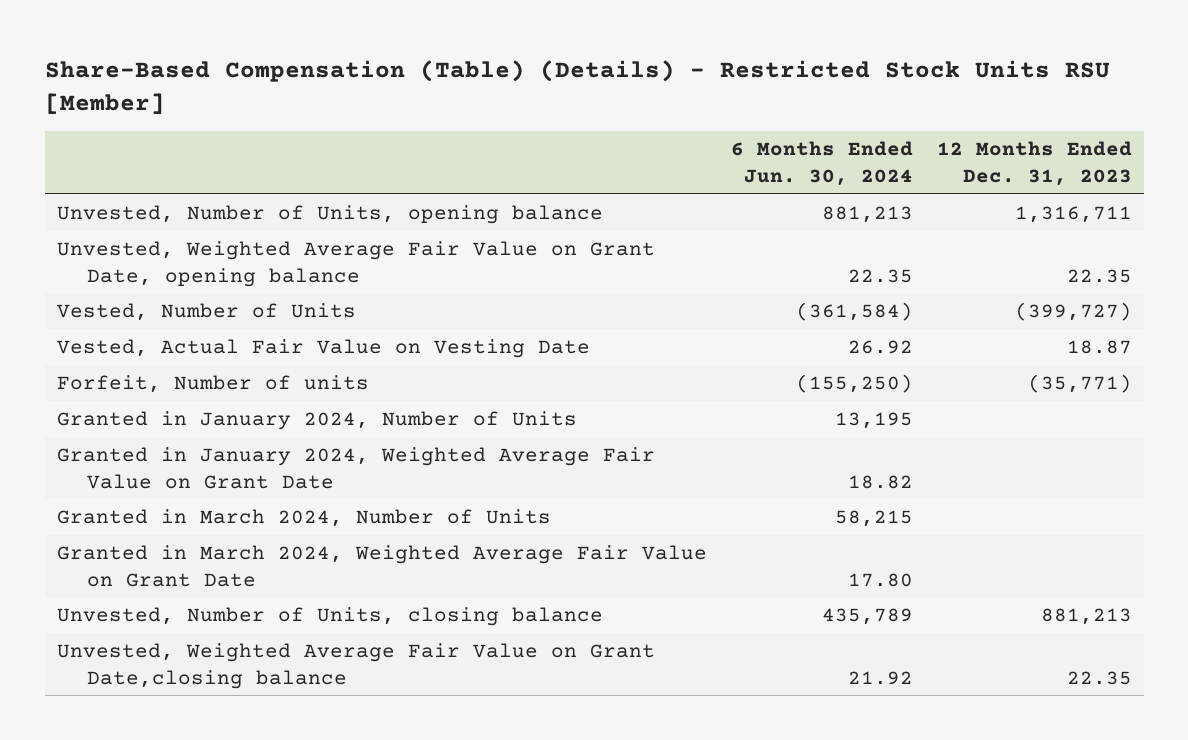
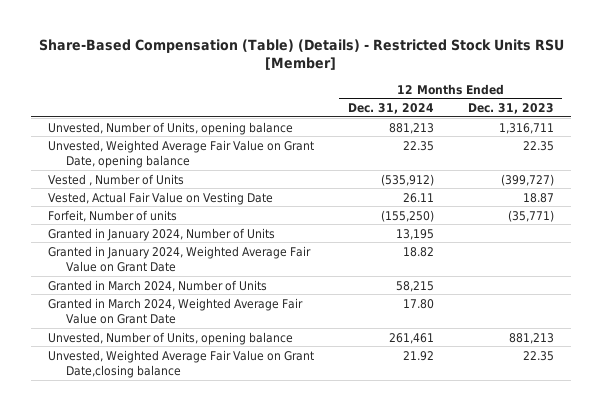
- | 6 Months Ended Jun. 30, 2024 | 12 Months Ended Dec. 31, 2023
+ | 12 Months Ended Dec. 31, 2024 | 12 Months Ended Dec. 31, 2023
- Vested, Number of Units | (361,584) | (399,727)
+ Vested , Number of Units | (535,912) | (399,727)
- Unvested, Number of Units, closing balance | 435,789 | 881,213
+ Unvested, Number of Units, opening balance | 261,461 | 881,213

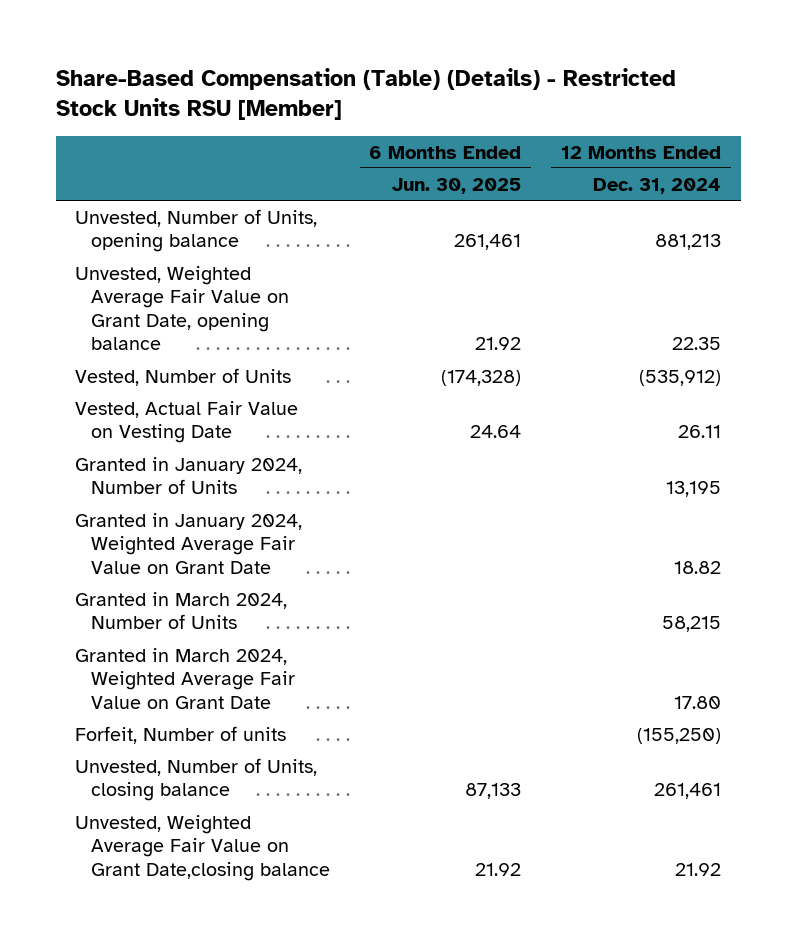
- | 12 Months Ended Dec. 31, 2024 | 12 Months Ended Dec. 31, 2023
+ | 6 Months Ended Jun. 30, 2025 | 12 Months Ended Dec. 31, 2024
- Vested , Number of Units | (535,912) | (399,727)
+ Vested, Number of Units | (174,328) | (535,912)
- Unvested, Number of Units, opening balance | 261,461 | 881,213
moved down: Forfeit, Number of units | | (155,250)
+ Unvested, Number of Units, closing balance | 87,133 | 261,461

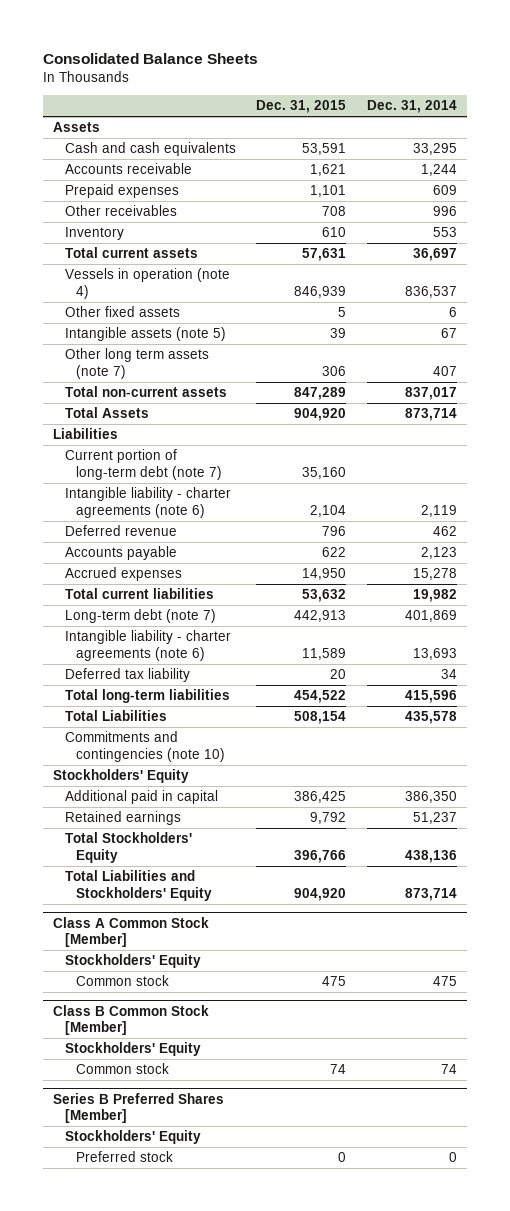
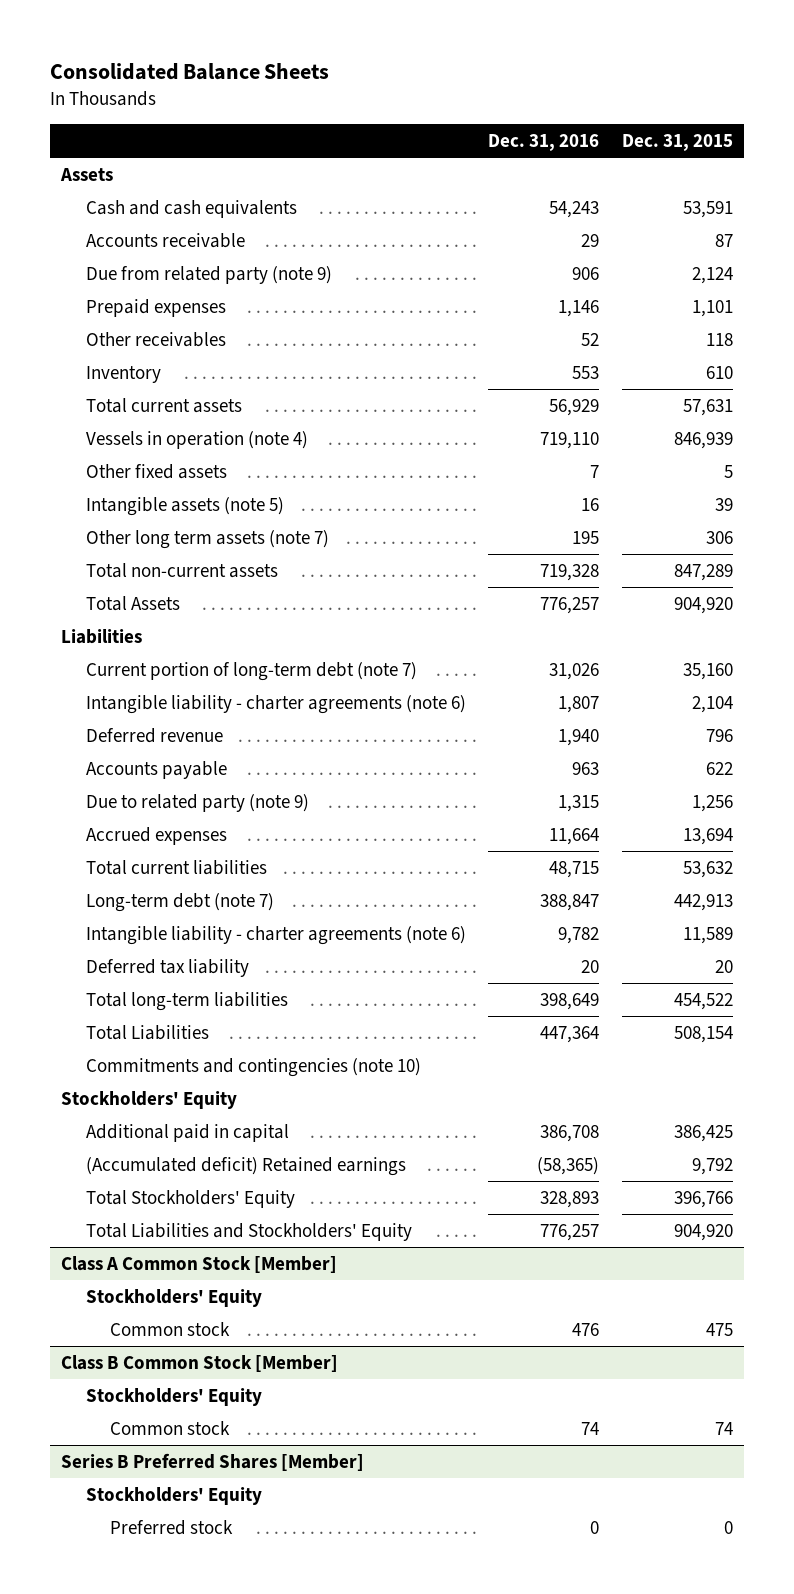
- | Dec. 31, 2015 | Dec. 31, 2014
+ | Dec. 31, 2016 | Dec. 31, 2015
- Accounts receivable | 1,621 | 1,244
+ Accounts receivable | 29 | 87
+ Due from related party (note 9) | 906 | 2,124
- Other receivables | 708 | 996
+ Other receivables | 52 | 118
- Accrued expenses | 14,950 | 15,278
+ Due to related party (note 9) | 1,315 | 1,256
+ Accrued expenses | 11,664 | 13,694
- Retained earnings | 9,792 | 51,237
+ (Accumulated deficit) Retained earnings | (58,365) | 9,792

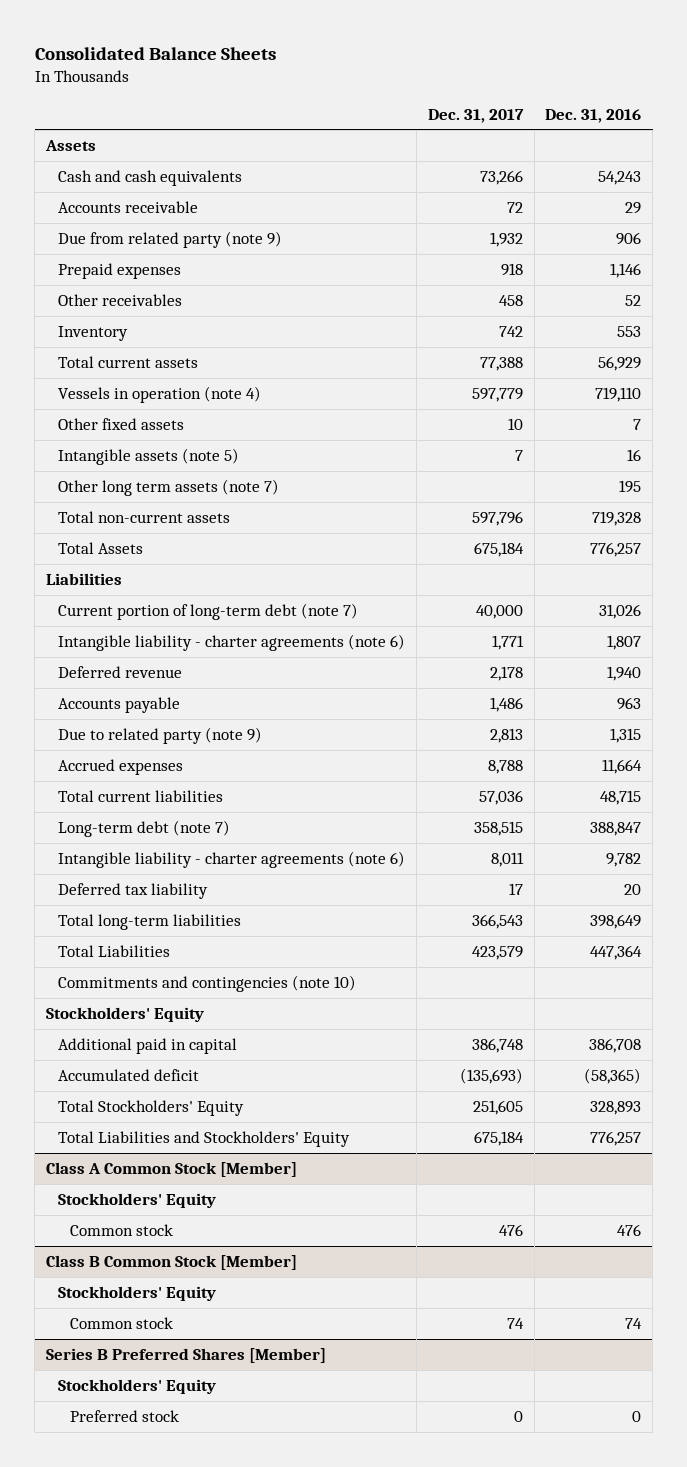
- | Dec. 31, 2016 | Dec. 31, 2015
+ | Dec. 31, 2017 | Dec. 31, 2016
- (Accumulated deficit) Retained earnings | (58,365) | 9,792
+ Accumulated deficit | (135,693) | (58,365)

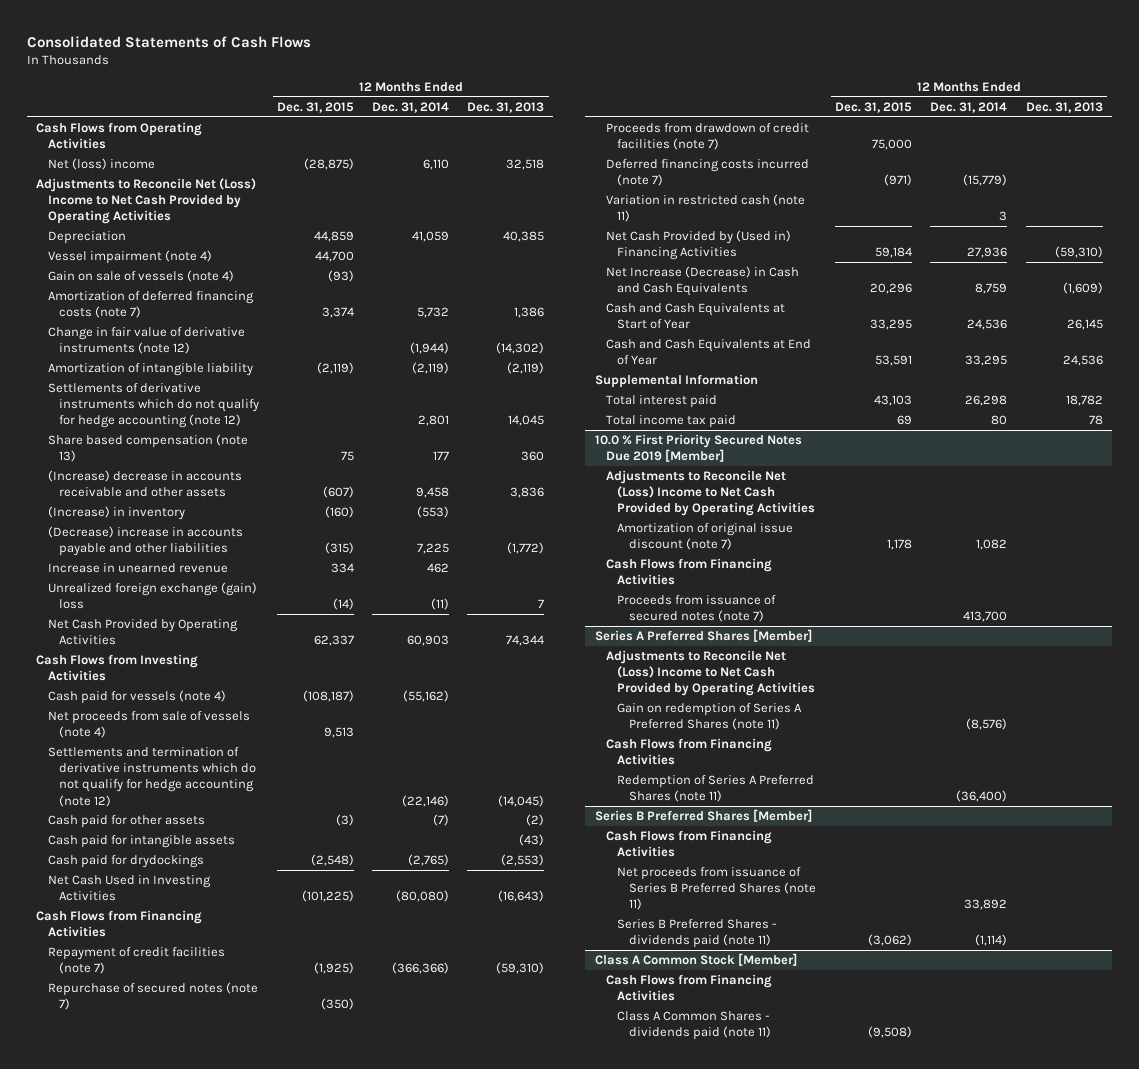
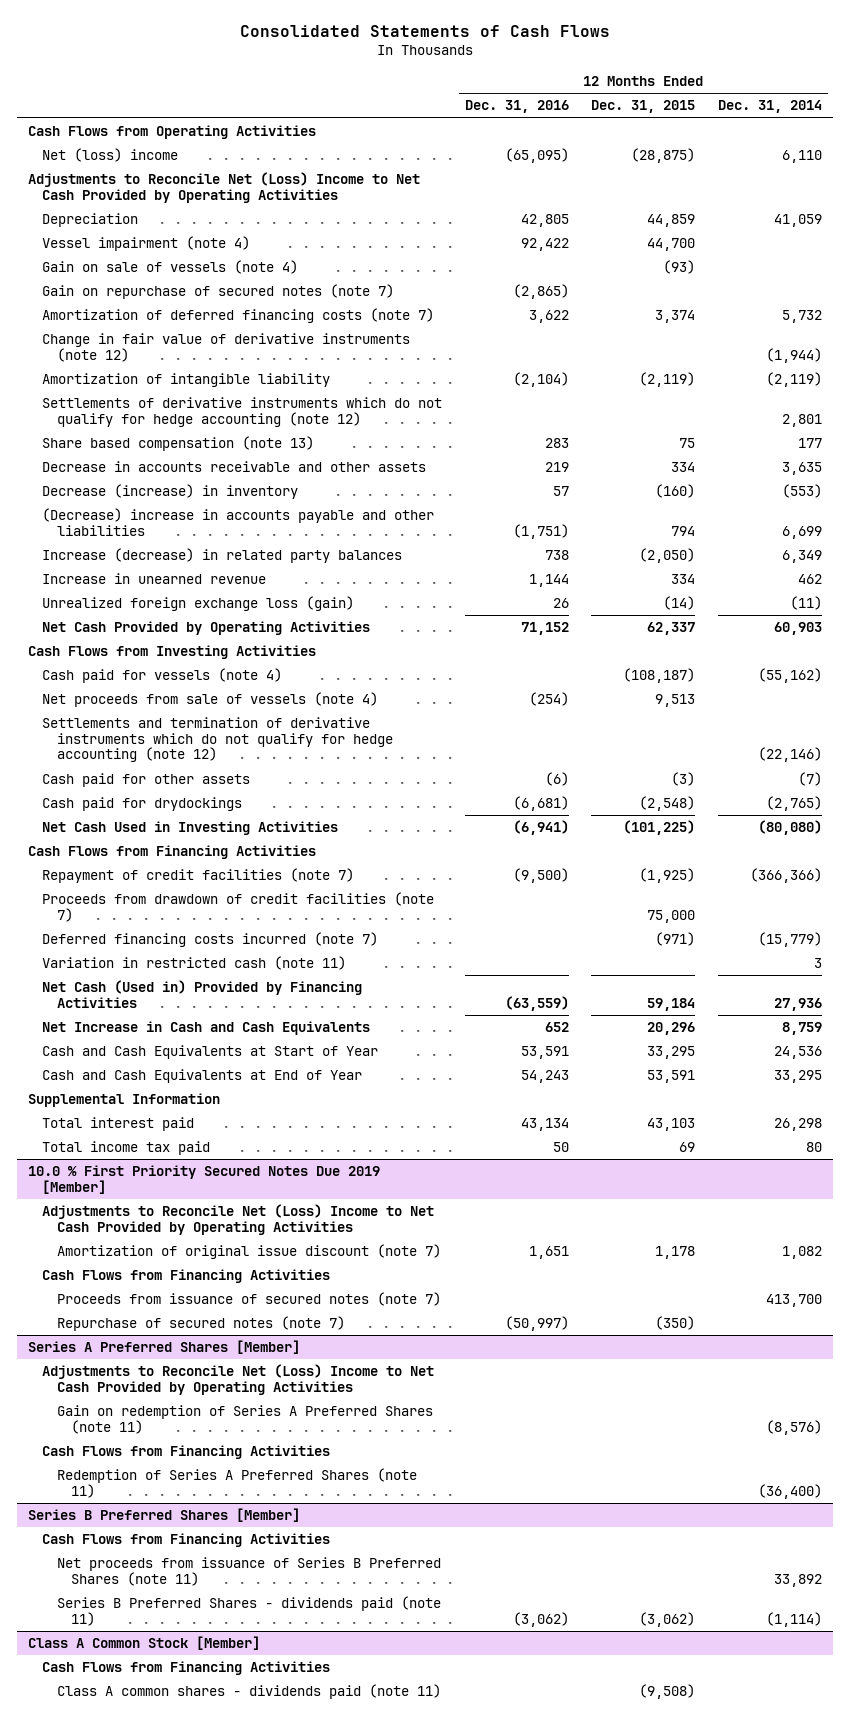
- | 12 Months Ended Dec. 31, 2015 | 12 Months Ended Dec. 31, 2014 | 12 Months Ended Dec. 31, 2013
+ | 12 Months Ended Dec. 31, 2016 | 12 Months Ended Dec. 31, 2015 | 12 Months Ended Dec. 31, 2014
+ Gain on repurchase of secured notes (note 7) | (2,865) | |
- (Increase) decrease in accounts receivable and other assets | (607) | 9,458 | 3,836
- (Increase) in inventory | (160) | (553) |
- (Decrease) increase in accounts payable and other liabilities | (315) | 7,225 | (1,772)
+ Decrease in accounts receivable and other assets | 219 | 334 | 3,635
+ Decrease (increase) in inventory | 57 | (160) | (553)
+ (Decrease) increase in accounts payable and other liabilities | (1,751) | 794 | 6,699
+ Increase (decrease) in related party balances | 738 | (2,050) | 6,349
- Unrealized foreign exchange (gain) loss | (14) | (11) | 7
+ Unrealized foreign exchange loss (gain) | 26 | (14) | (11)
- Cash paid for intangible assets | | | (43)
- Repurchase of secured notes (note 7) | (350) | |
- Net Cash Provided by (Used in) Financing Activities | 59,184 | 27,936 | (59,310)
- Net Increase (Decrease) in Cash and Cash Equivalents | 20,296 | 8,759 | (1,609)
+ Net Cash (Used in) Provided by Financing Activities | (63,559) | 59,184 | 27,936
+ Net Increase in Cash and Cash Equivalents | 652 | 20,296 | 8,759
@ 10.0 % First Priority Secured Notes Due 2019 [Member]
+ Repurchase of secured notes (note 7) | (50,997) | (350) |
@ Class A Common Stock [Member]
- Class A Common Shares - dividends paid (note 11) | (9,508) | |
+ Class A common shares - dividends paid (note 11) | | (9,508) |

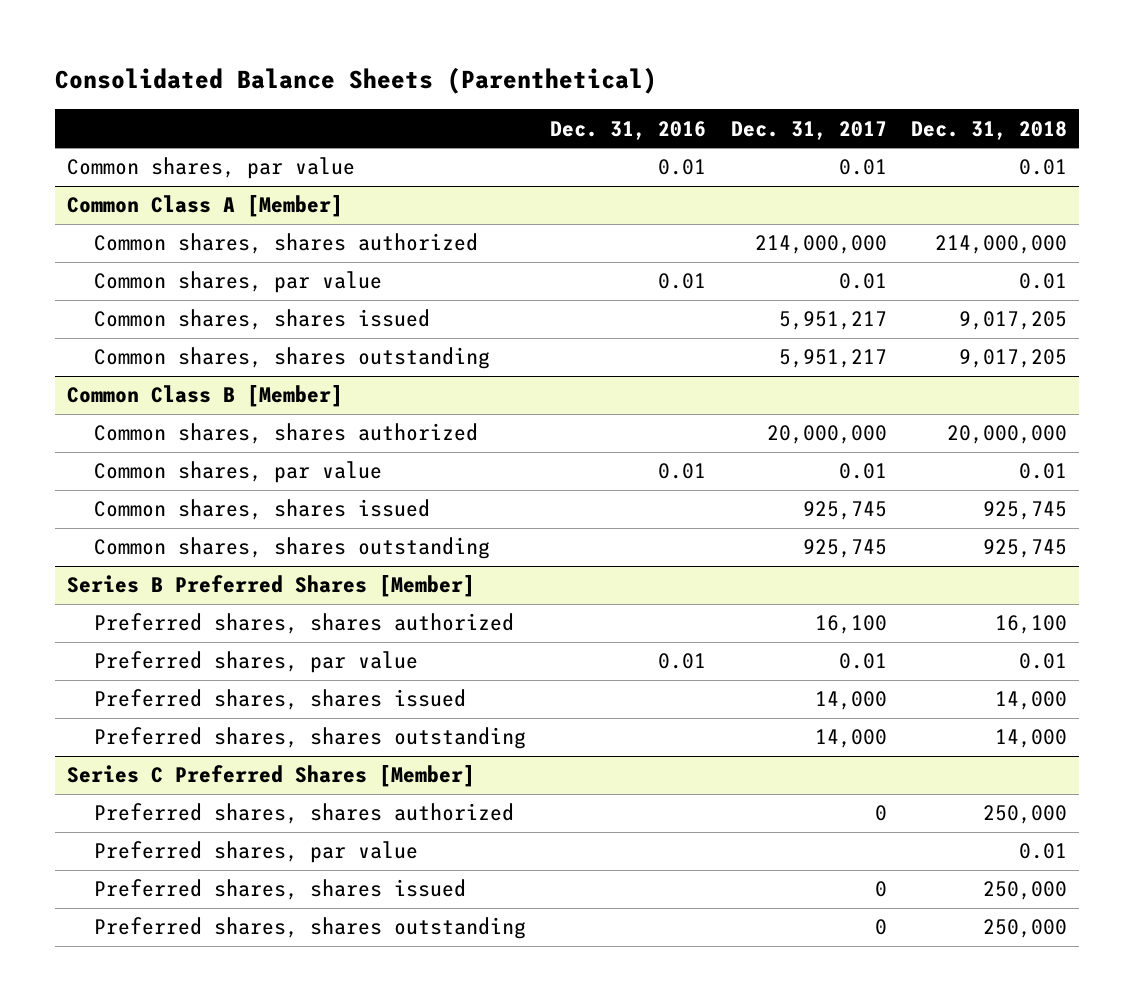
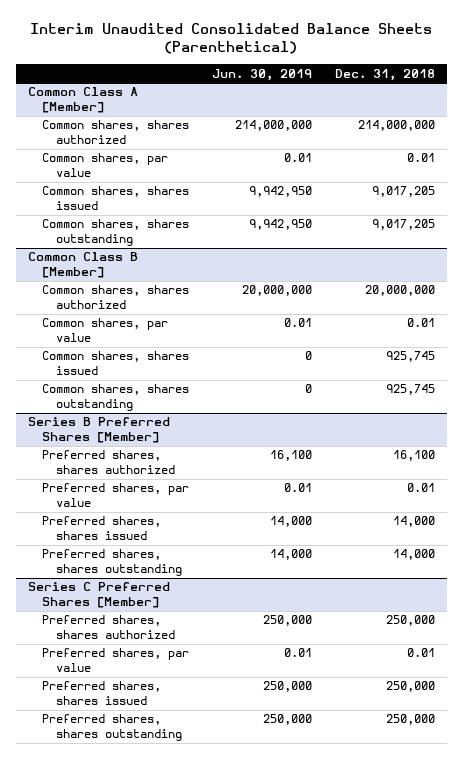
- Consolidated Balance Sheets (Parenthetical)
+ Interim Unaudited Consolidated Balance Sheets (Parenthetical)
- | Dec. 31, 2016 | Dec. 31, 2017 | Dec. 31, 2018
+ | Jun. 30, 2019 | Dec. 31, 2018
- Common shares, par value | 0.01 | 0.01 | 0.01

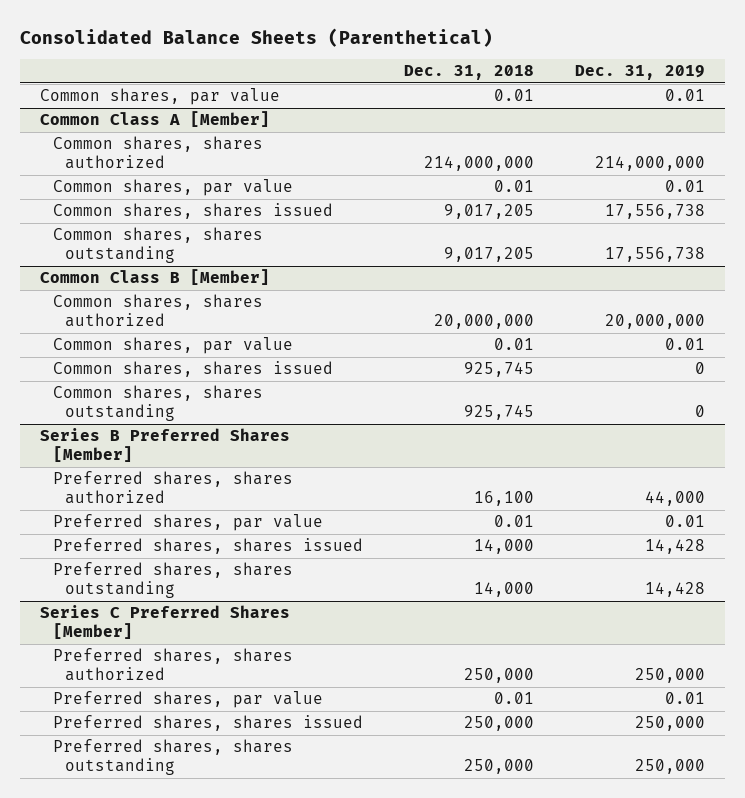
- Interim Unaudited Consolidated Balance Sheets (Parenthetical)
+ Consolidated Balance Sheets (Parenthetical)
- | Jun. 30, 2019 | Dec. 31, 2018
+ | Dec. 31, 2018 | Dec. 31, 2019
+ Common shares, par value | 0.01 | 0.01

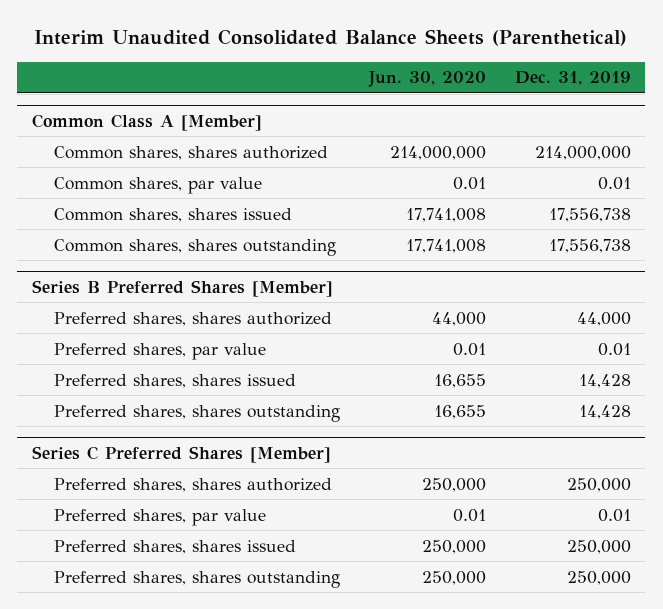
- Consolidated Balance Sheets (Parenthetical)
+ Interim Unaudited Consolidated Balance Sheets (Parenthetical)
- | Dec. 31, 2018 | Dec. 31, 2019
+ | Jun. 30, 2020 | Dec. 31, 2019
- Common shares, par value | 0.01 | 0.01
- Common Class B [Member]
- Common shares, shares authorized | 20,000,000 | 20,000,000
- Common shares, par value | 0.01 | 0.01
- Common shares, shares issued | 925,745 | 0
- Common shares, shares outstanding | 925,745 | 0

